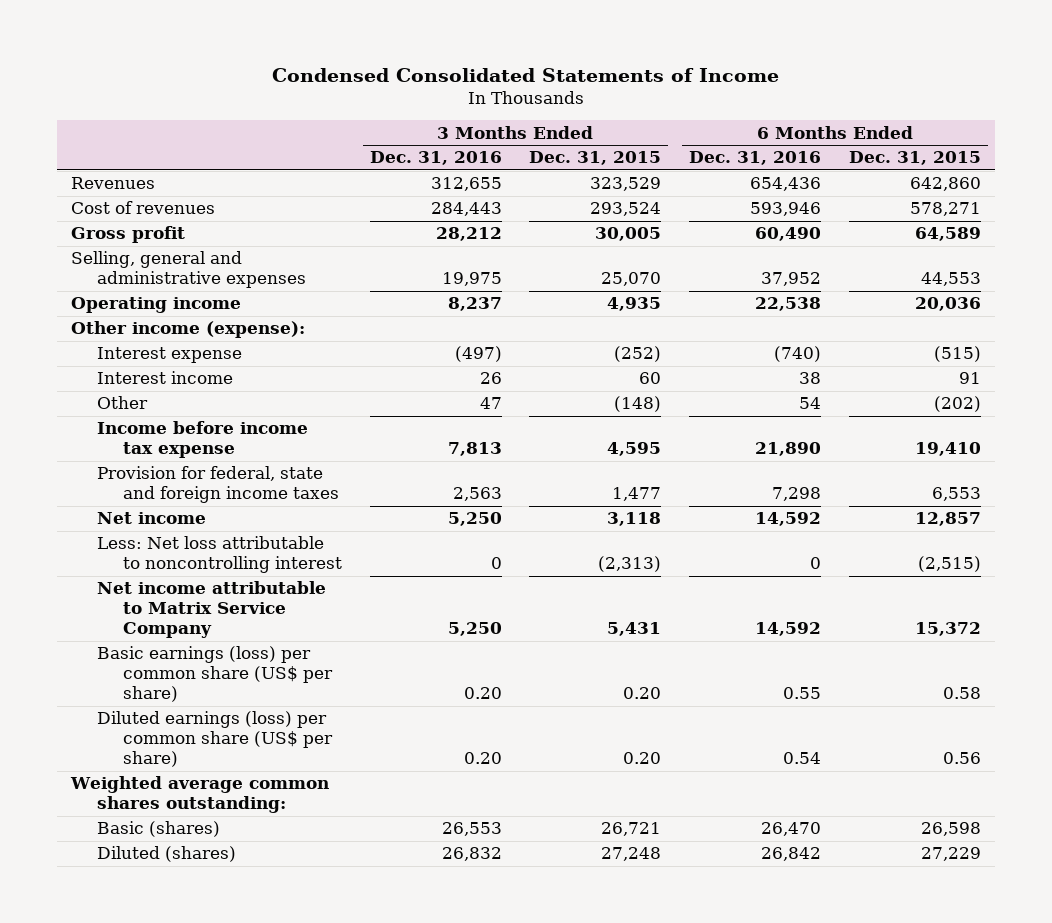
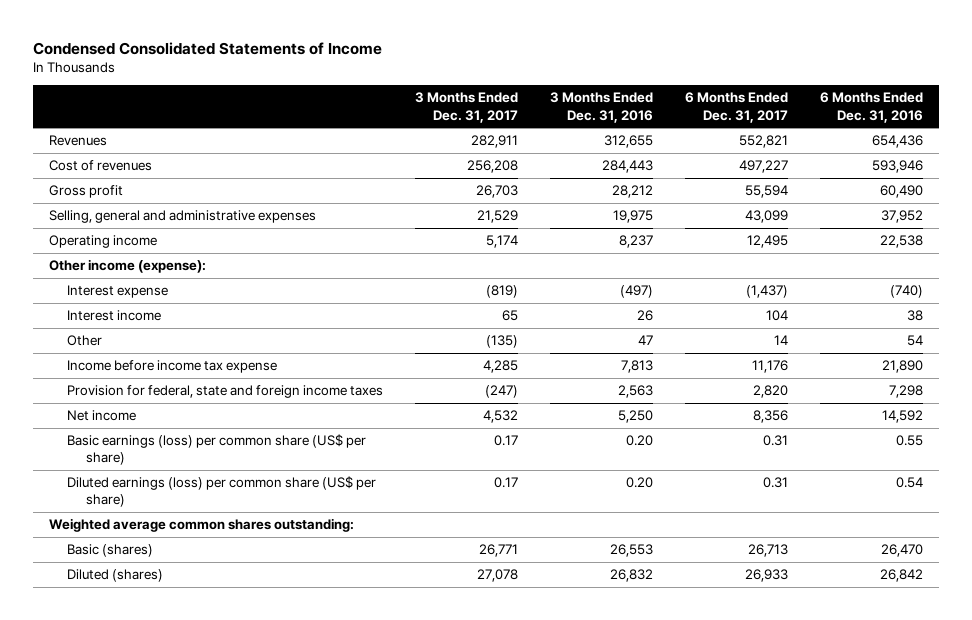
- | 3 Months Ended Dec. 31, 2016 | 3 Months Ended Dec. 31, 2015 | 6 Months Ended Dec. 31, 2016 | 6 Months Ended Dec. 31, 2015
+ | 3 Months Ended Dec. 31, 2017 | 3 Months Ended Dec. 31, 2016 | 6 Months Ended Dec. 31, 2017 | 6 Months Ended Dec. 31, 2016
- Less: Net loss attributable to noncontrolling interest | 0 | (2,313) | 0 | (2,515)
- Net income attributable to Matrix Service Company | 5,250 | 5,431 | 14,592 | 15,372

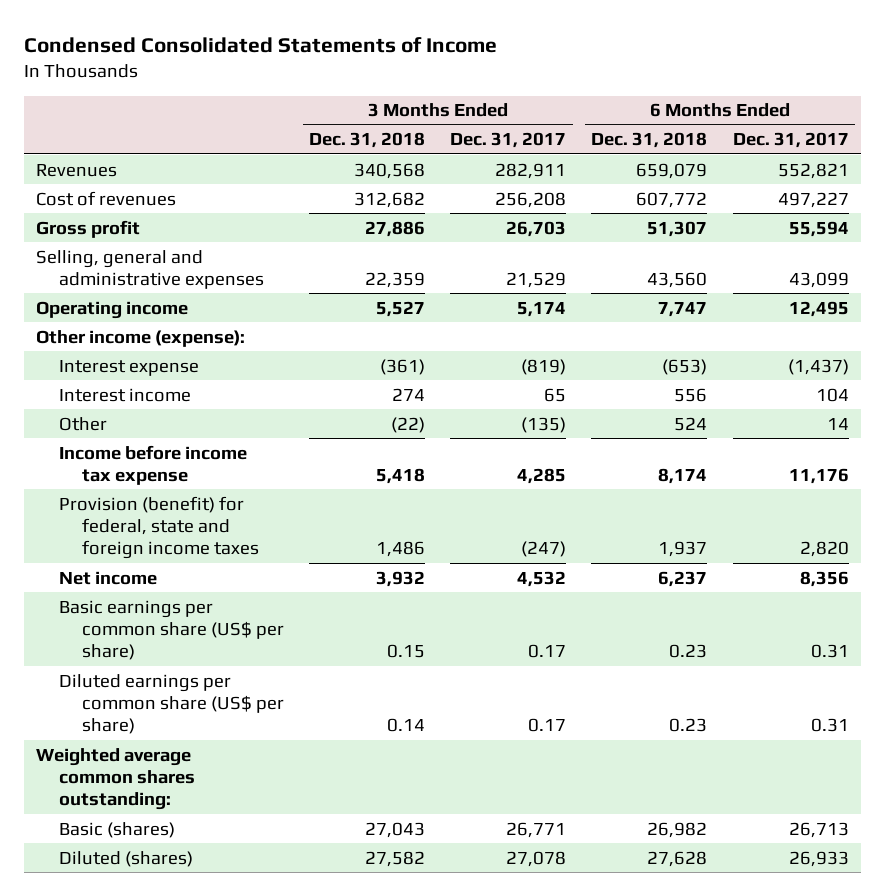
- | 3 Months Ended Dec. 31, 2017 | 3 Months Ended Dec. 31, 2016 | 6 Months Ended Dec. 31, 2017 | 6 Months Ended Dec. 31, 2016
+ | 3 Months Ended Dec. 31, 2018 | 3 Months Ended Dec. 31, 2017 | 6 Months Ended Dec. 31, 2018 | 6 Months Ended Dec. 31, 2017
- Provision for federal, state and foreign income taxes | (247) | 2,563 | 2,820 | 7,298
+ Provision (benefit) for federal, state and foreign income taxes | 1,486 | (247) | 1,937 | 2,820
- Basic earnings (loss) per common share (US$ per share) | 0.17 | 0.20 | 0.31 | 0.55
- Diluted earnings (loss) per common share (US$ per share) | 0.17 | 0.20 | 0.31 | 0.54
+ Basic earnings per common share (US$ per share) | 0.15 | 0.17 | 0.23 | 0.31
+ Diluted earnings per common share (US$ per share) | 0.14 | 0.17 | 0.23 | 0.31

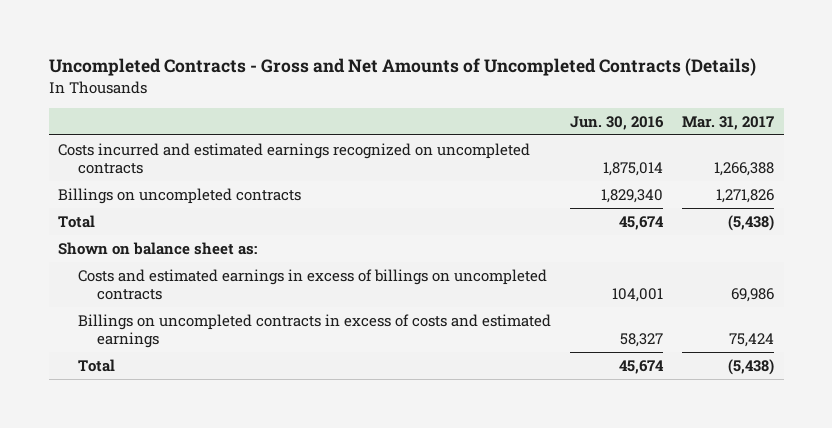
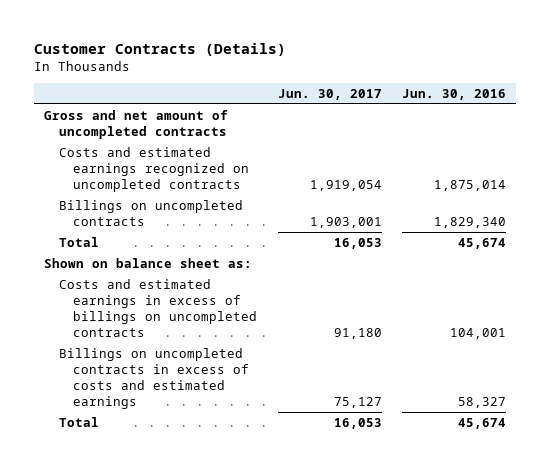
- Uncompleted Contracts - Gross and Net Amounts of Uncompleted Contracts (Details)
+ Customer Contracts (Details)
- | Jun. 30, 2016 | Mar. 31, 2017
+ | Jun. 30, 2017 | Jun. 30, 2016
- Costs incurred and estimated earnings recognized on uncompleted contracts | 1,875,014 | 1,266,388
+ Gross and net amount of uncompleted contracts
+ Costs and estimated earnings recognized on uncompleted contracts | 1,919,054 | 1,875,014

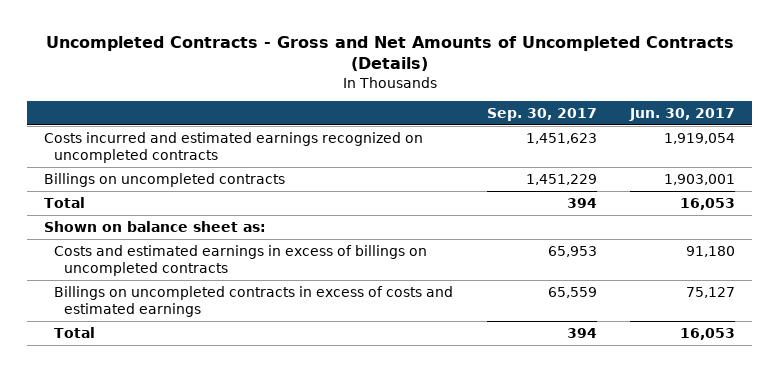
- Customer Contracts (Details)
+ Uncompleted Contracts - Gross and Net Amounts of Uncompleted Contracts (Details)
- | Jun. 30, 2017 | Jun. 30, 2016
+ | Sep. 30, 2017 | Jun. 30, 2017
- Gross and net amount of uncompleted contracts
- Costs and estimated earnings recognized on uncompleted contracts | 1,919,054 | 1,875,014
+ Costs incurred and estimated earnings recognized on uncompleted contracts | 1,451,623 | 1,919,054

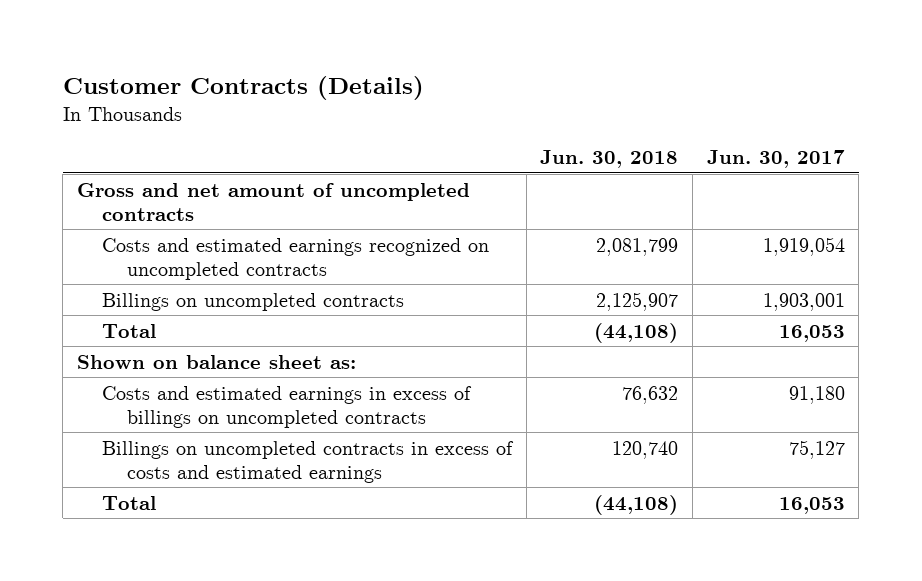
- Uncompleted Contracts - Gross and Net Amounts of Uncompleted Contracts (Details)
+ Customer Contracts (Details)
- | Sep. 30, 2017 | Jun. 30, 2017
+ | Jun. 30, 2018 | Jun. 30, 2017
- Costs incurred and estimated earnings recognized on uncompleted contracts | 1,451,623 | 1,919,054
+ Gross and net amount of uncompleted contracts
+ Costs and estimated earnings recognized on uncompleted contracts | 2,081,799 | 1,919,054

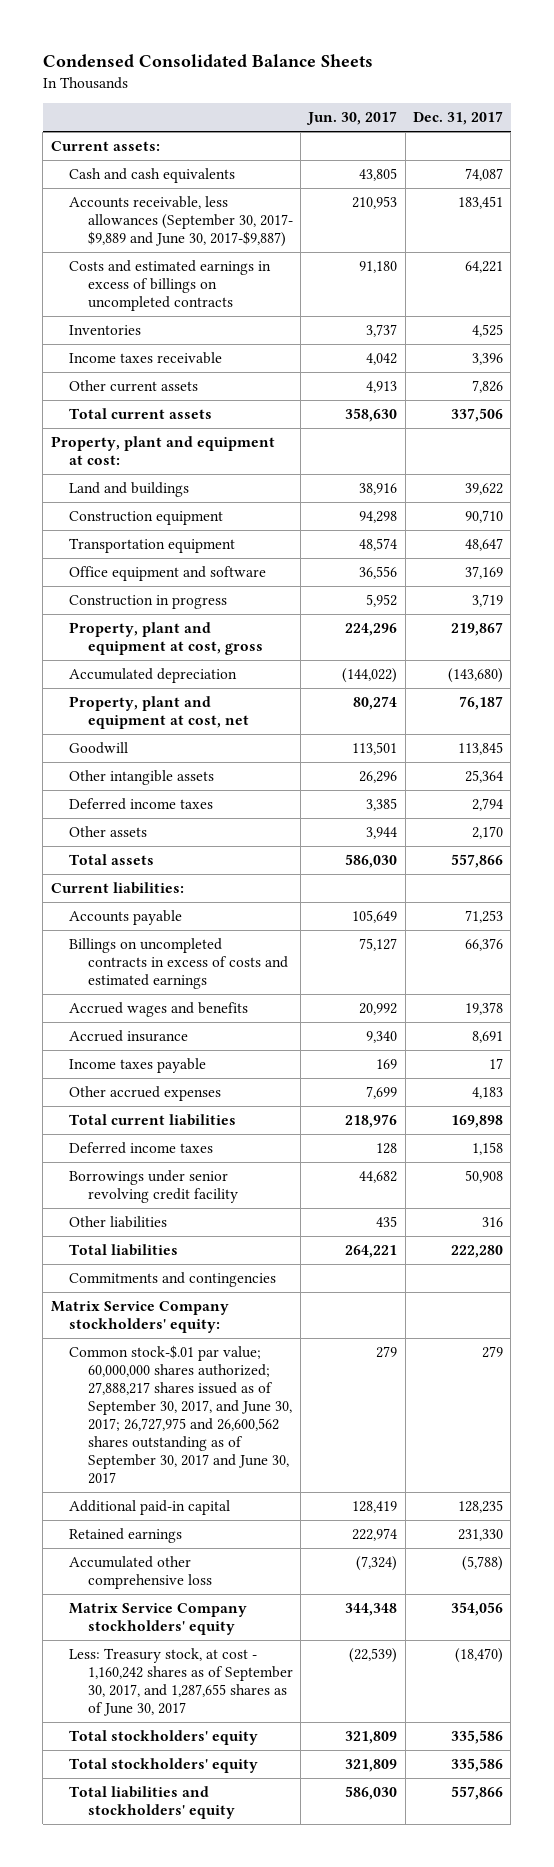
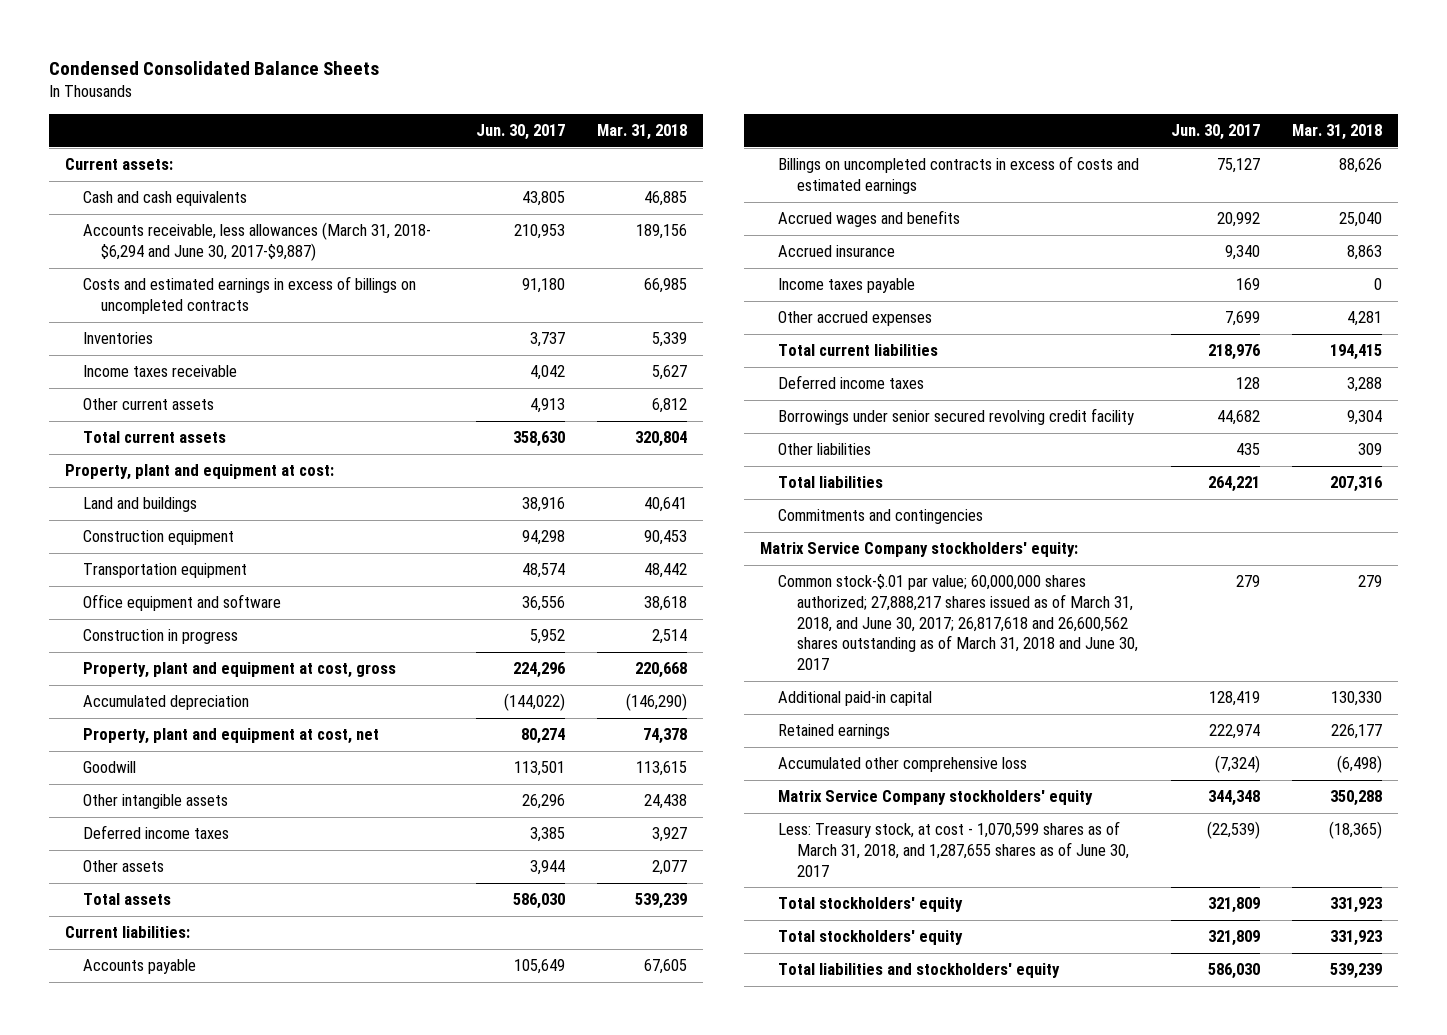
- | Jun. 30, 2017 | Dec. 31, 2017
+ | Jun. 30, 2017 | Mar. 31, 2018
- Accounts receivable, less allowances (September 30, 2017- $9,889 and June 30, 2017-$9,887) | 210,953 | 183,451
+ Accounts receivable, less allowances (March 31, 2018- $6,294 and June 30, 2017-$9,887) | 210,953 | 189,156
- Borrowings under senior revolving credit facility | 44,682 | 50,908
+ Borrowings under senior secured revolving credit facility | 44,682 | 9,304
- Common stock-$.01 par value; 60,000,000 shares authorized; 27,888,217 shares issued as of September 30, 2017, and June 30, 2017; 26,727,975 and 26,600,562 shares outstanding as of September 30, 2017 and June 30, 2017 | 279 | 279
+ Common stock-$.01 par value; 60,000,000 shares authorized; 27,888,217 shares issued as of March 31, 2018, and June 30, 2017; 26,817,618 and 26,600,562 shares outstanding as of March 31, 2018 and June 30, 2017 | 279 | 279
- Less: Treasury stock, at cost - 1,160,242 shares as of September 30, 2017, and 1,287,655 shares as of June 30, 2017 | (22,539) | (18,470)
+ Less: Treasury stock, at cost - 1,070,599 shares as of March 31, 2018, and 1,287,655 shares as of June 30, 2017 | (22,539) | (18,365)

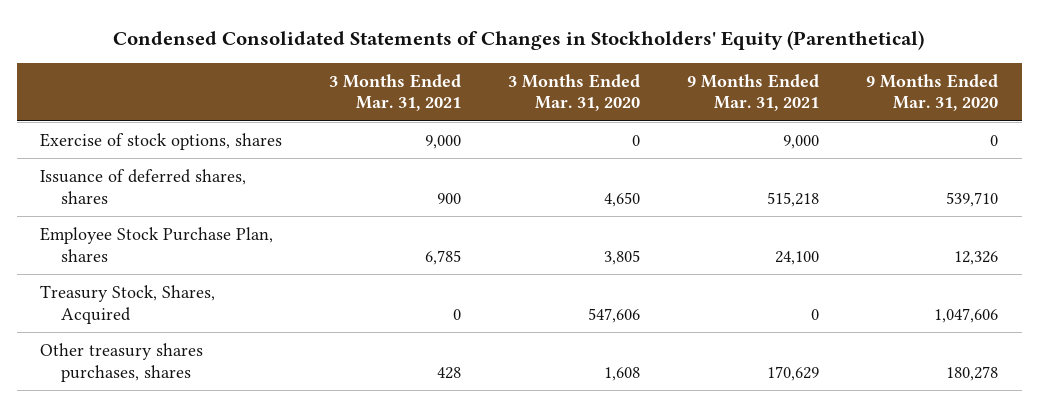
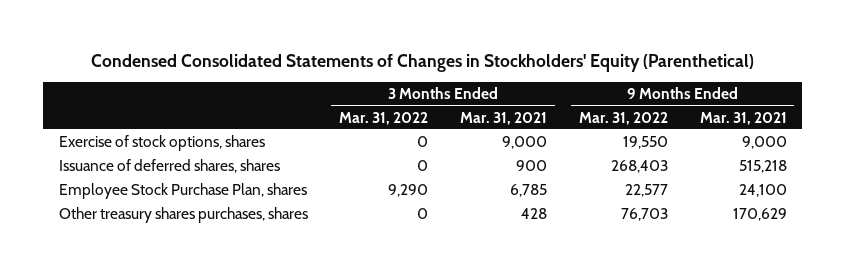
- | 3 Months Ended Mar. 31, 2021 | 3 Months Ended Mar. 31, 2020 | 9 Months Ended Mar. 31, 2021 | 9 Months Ended Mar. 31, 2020
+ | 3 Months Ended Mar. 31, 2022 | 3 Months Ended Mar. 31, 2021 | 9 Months Ended Mar. 31, 2022 | 9 Months Ended Mar. 31, 2021
- Treasury Stock, Shares, Acquired | 0 | 547,606 | 0 | 1,047,606

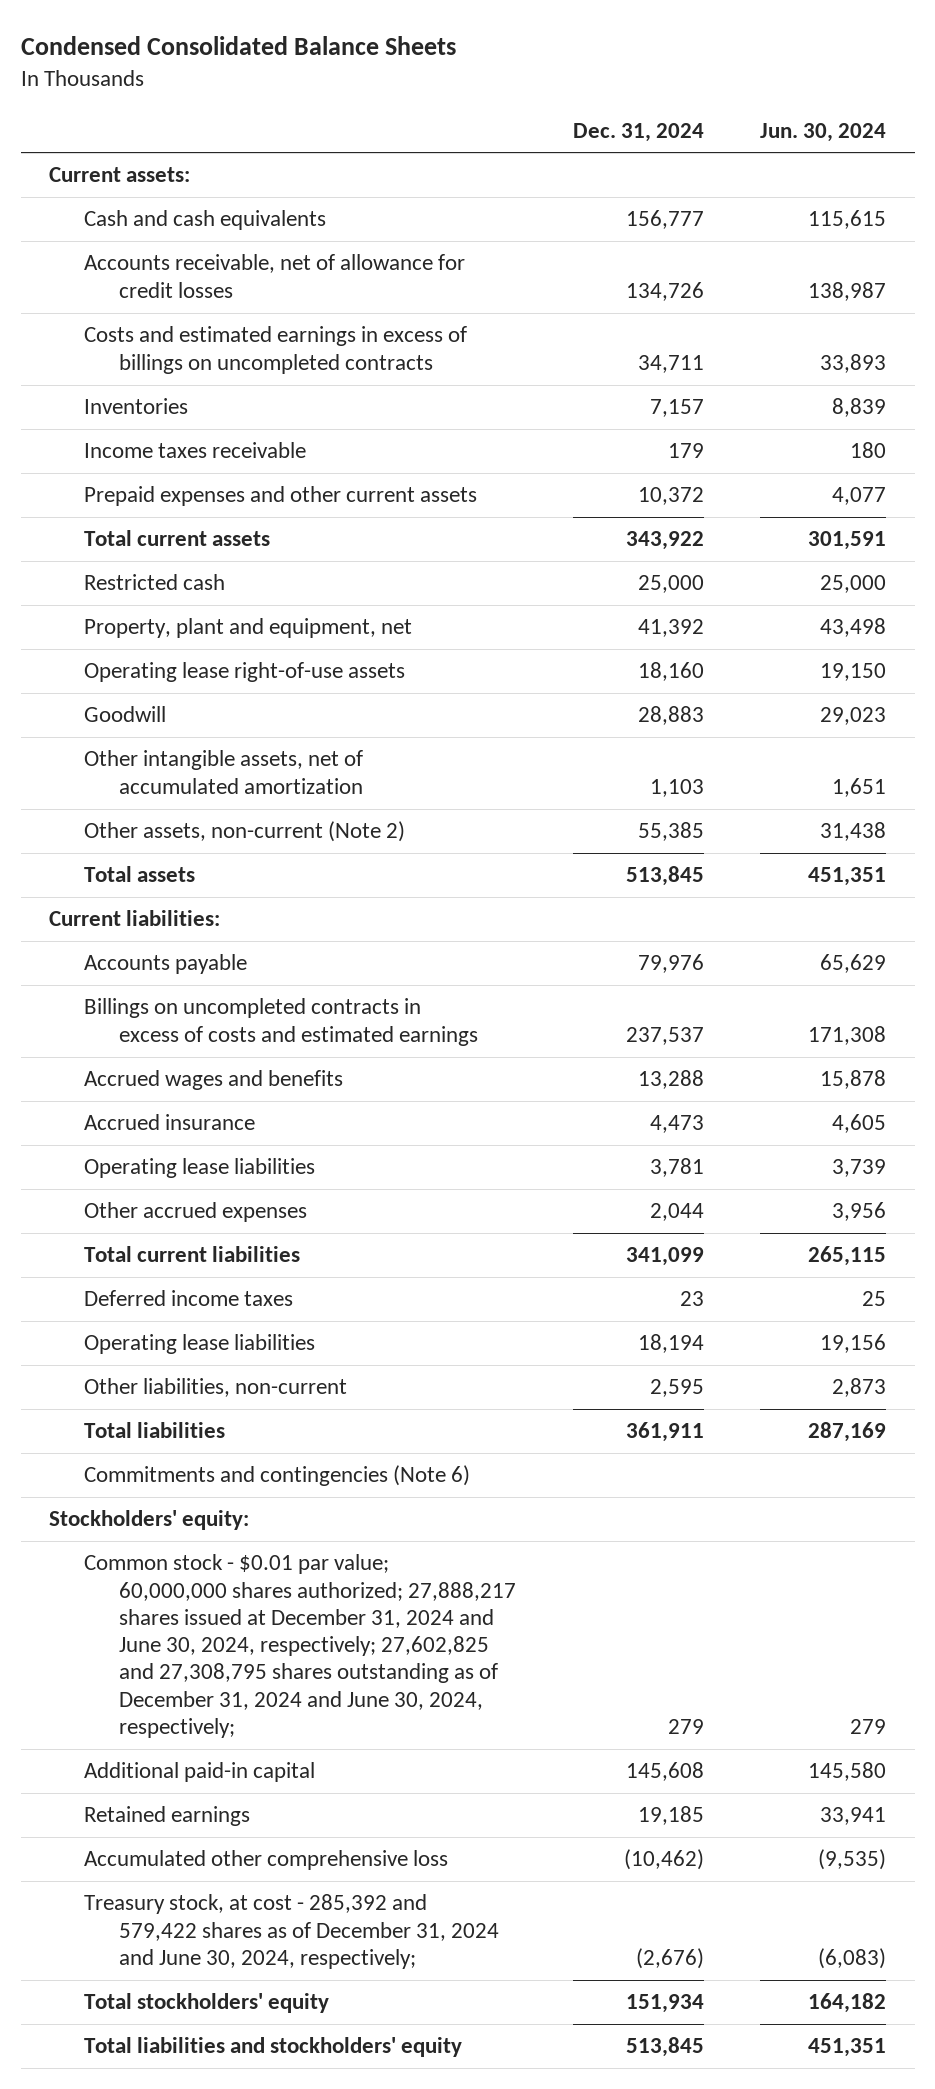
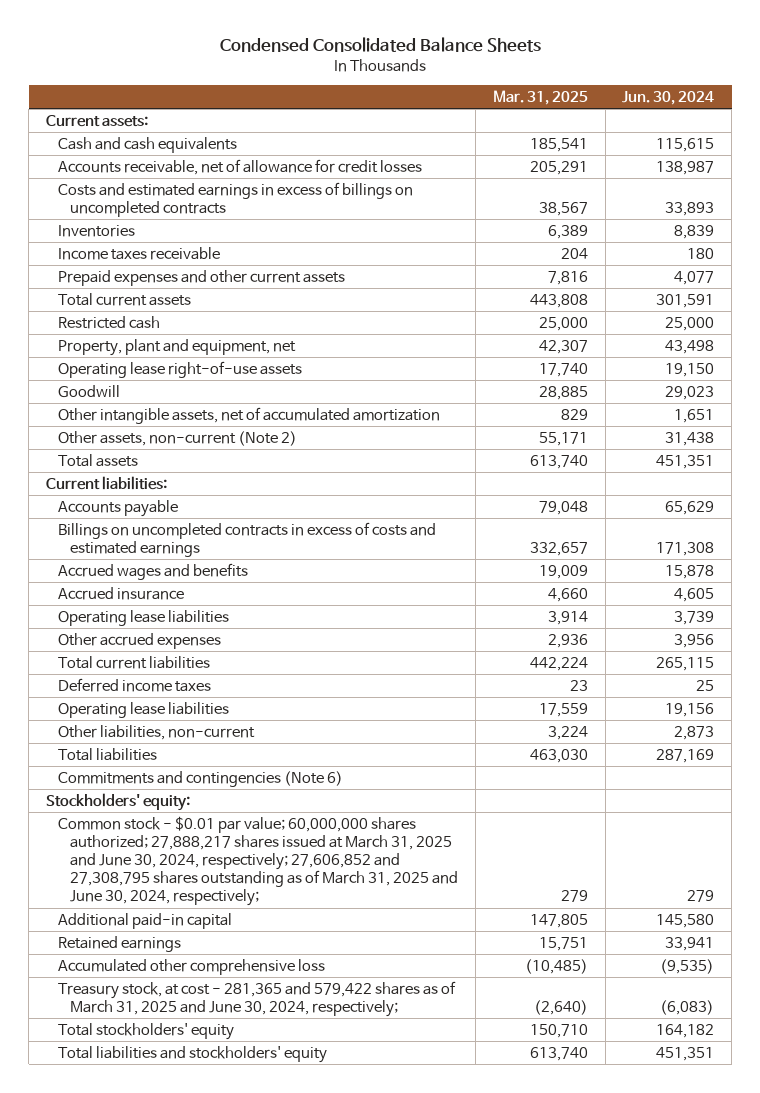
- | Dec. 31, 2024 | Jun. 30, 2024
+ | Mar. 31, 2025 | Jun. 30, 2024
- Common stock - $0.01 par value; 60,000,000 shares authorized; 27,888,217 shares issued at December 31, 2024 and June 30, 2024, respectively; 27,602,825 and 27,308,795 shares outstanding as of December 31, 2024 and June 30, 2024, respectively; | 279 | 279
+ Common stock - $0.01 par value; 60,000,000 shares authorized; 27,888,217 shares issued at March 31, 2025 and June 30, 2024, respectively; 27,606,852 and 27,308,795 shares outstanding as of March 31, 2025 and June 30, 2024, respectively; | 279 | 279
- Treasury stock, at cost - 285,392 and 579,422 shares as of December 31, 2024 and June 30, 2024, respectively; | (2,676) | (6,083)
+ Treasury stock, at cost - 281,365 and 579,422 shares as of March 31, 2025 and June 30, 2024, respectively; | (2,640) | (6,083)

